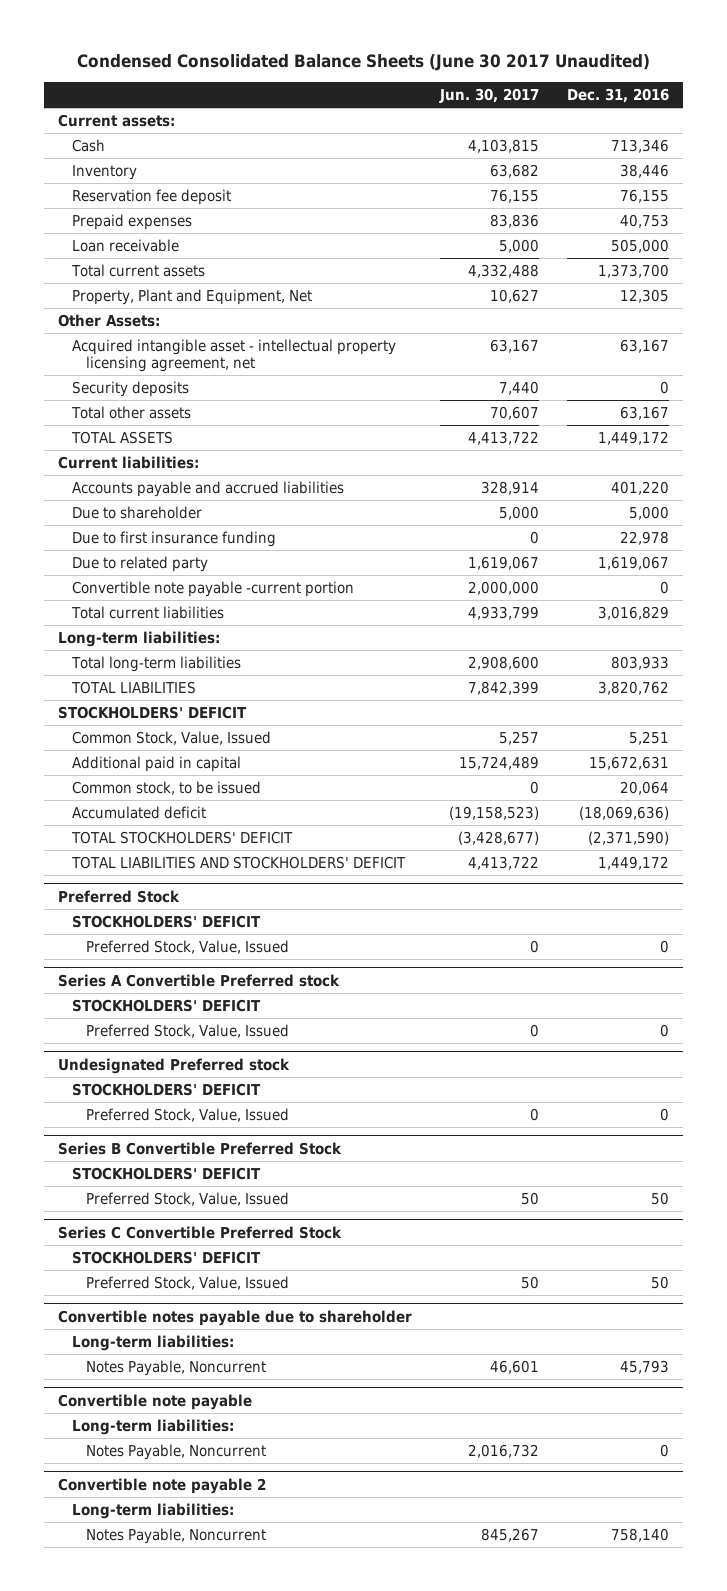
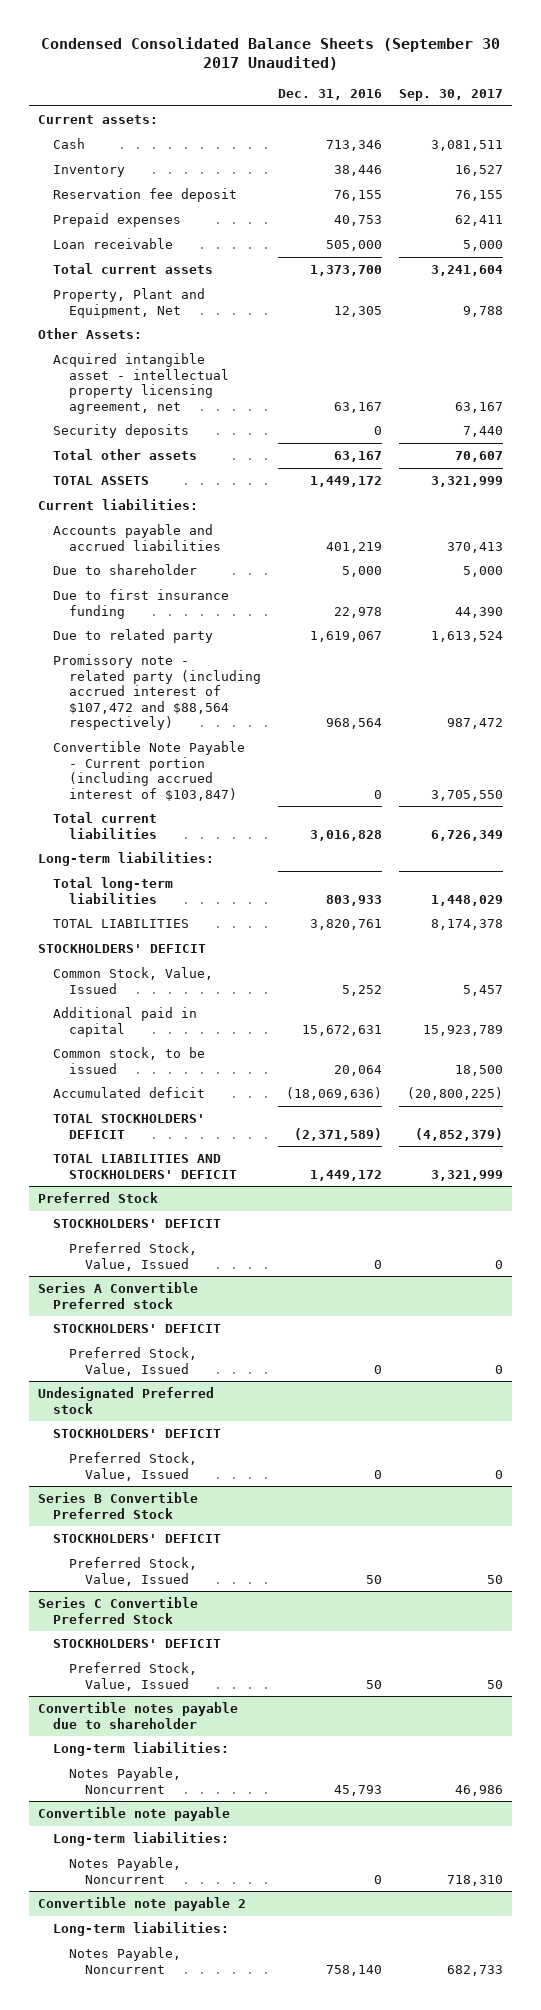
- Condensed Consolidated Balance Sheets (June 30 2017 Unaudited)
+ Condensed Consolidated Balance Sheets (September 30 2017 Unaudited)
- | Jun. 30, 2017 | Dec. 31, 2016
+ | Dec. 31, 2016 | Sep. 30, 2017
- Accounts payable and accrued liabilities | 328,914 | 401,220
+ Accounts payable and accrued liabilities | 401,219 | 370,413
- Convertible note payable -current portion | 2,000,000 | 0
- Total current liabilities | 4,933,799 | 3,016,829
+ Promissory note - related party (including accrued interest of $107,472 and $88,564 respectively) | 968,564 | 987,472
+ Convertible Note Payable - Current portion (including accrued interest of $103,847) | 0 | 3,705,550
+ Total current liabilities | 3,016,828 | 6,726,349
- TOTAL LIABILITIES | 7,842,399 | 3,820,762
+ TOTAL LIABILITIES | 3,820,761 | 8,174,378
- Common Stock, Value, Issued | 5,257 | 5,251
+ Common Stock, Value, Issued | 5,252 | 5,457
- TOTAL STOCKHOLDERS' DEFICIT | (3,428,677) | (2,371,590)
+ TOTAL STOCKHOLDERS' DEFICIT | (2,371,589) | (4,852,379)

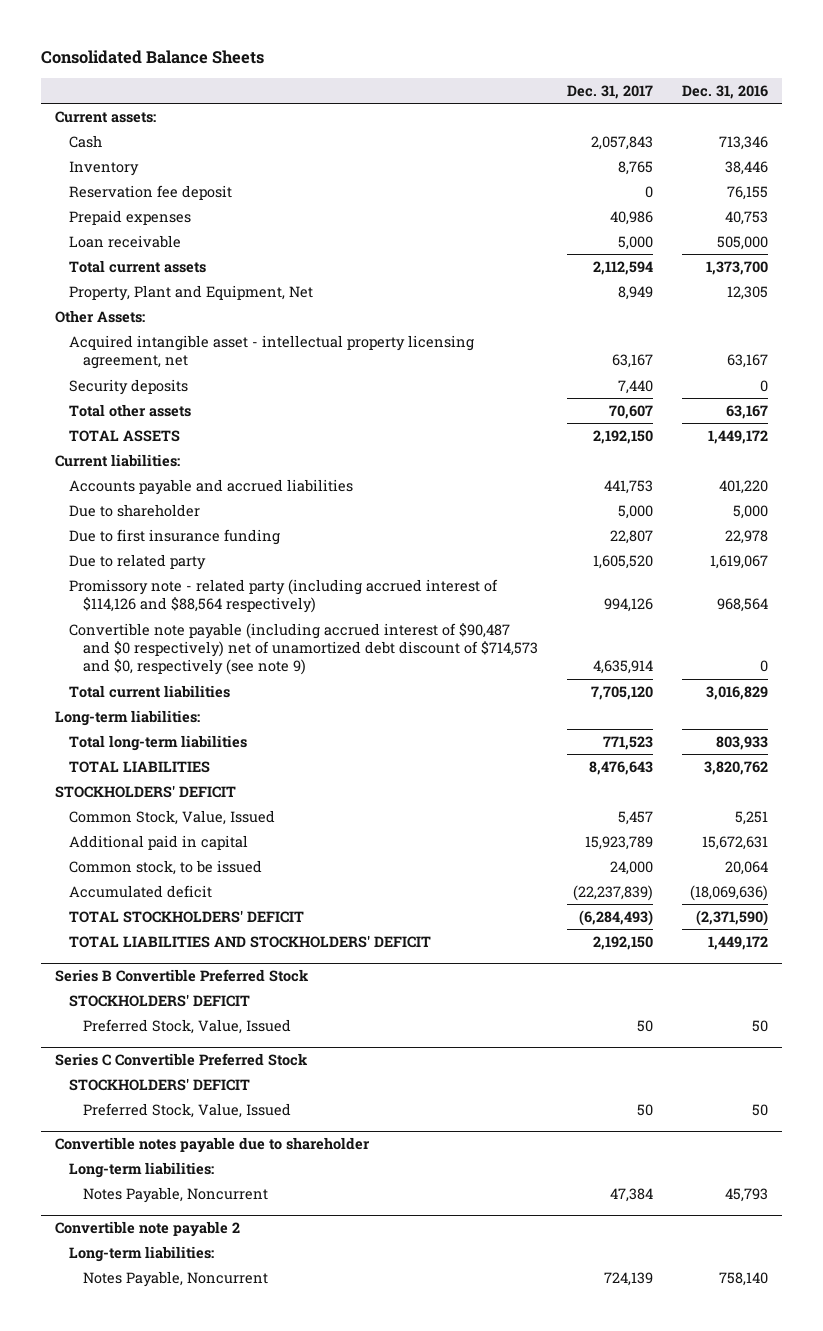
- Condensed Consolidated Balance Sheets (September 30 2017 Unaudited)
+ Consolidated Balance Sheets
- | Dec. 31, 2016 | Sep. 30, 2017
+ | Dec. 31, 2017 | Dec. 31, 2016
- Accounts payable and accrued liabilities | 401,219 | 370,413
+ Accounts payable and accrued liabilities | 441,753 | 401,220
- Promissory note - related party (including accrued interest of $107,472 and $88,564 respectively) | 968,564 | 987,472
- Convertible Note Payable - Current portion (including accrued interest of $103,847) | 0 | 3,705,550
- Total current liabilities | 3,016,828 | 6,726,349
+ Promissory note - related party (including accrued interest of $114,126 and $88,564 respectively) | 994,126 | 968,564
+ Convertible note payable (including accrued interest of $90,487 and $0 respectively) net of unamortized debt discount of $714,573 and $0, respectively (see note 9) | 4,635,914 | 0
+ Total current liabilities | 7,705,120 | 3,016,829
- TOTAL LIABILITIES | 3,820,761 | 8,174,378
+ TOTAL LIABILITIES | 8,476,643 | 3,820,762
- Common Stock, Value, Issued | 5,252 | 5,457
+ Common Stock, Value, Issued | 5,457 | 5,251
- TOTAL STOCKHOLDERS' DEFICIT | (2,371,589) | (4,852,379)
+ TOTAL STOCKHOLDERS' DEFICIT | (6,284,493) | (2,371,590)
- Preferred Stock
- STOCKHOLDERS' DEFICIT
- Preferred Stock, Value, Issued | 0 | 0
- Series A Convertible Preferred stock
- STOCKHOLDERS' DEFICIT
- Preferred Stock, Value, Issued | 0 | 0
- Undesignated Preferred stock
- STOCKHOLDERS' DEFICIT
- Preferred Stock, Value, Issued | 0 | 0
- Convertible note payable
- Long-term liabilities:
- Notes Payable, Noncurrent | 0 | 718,310

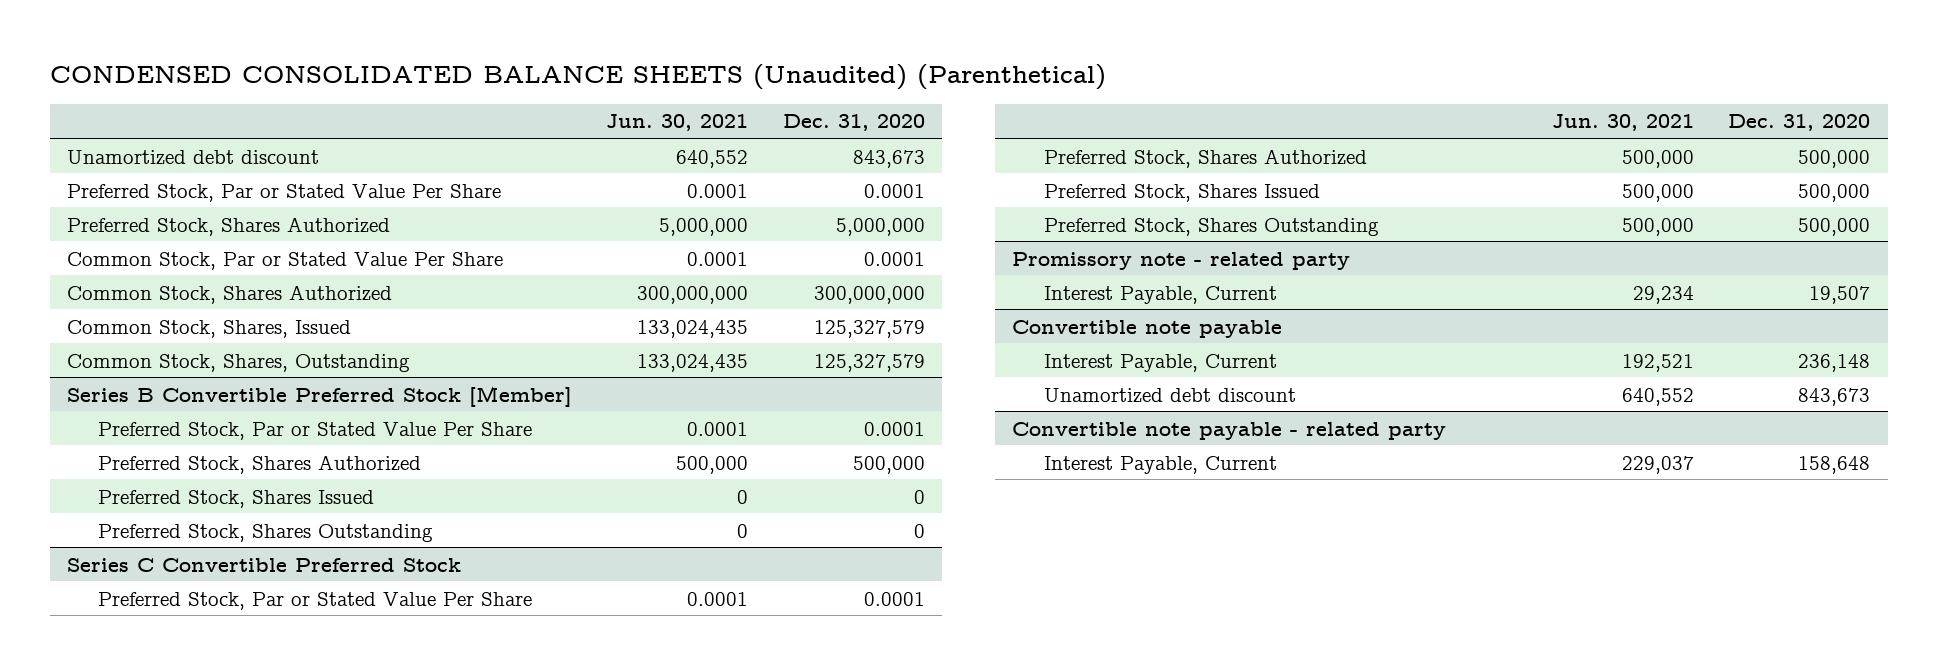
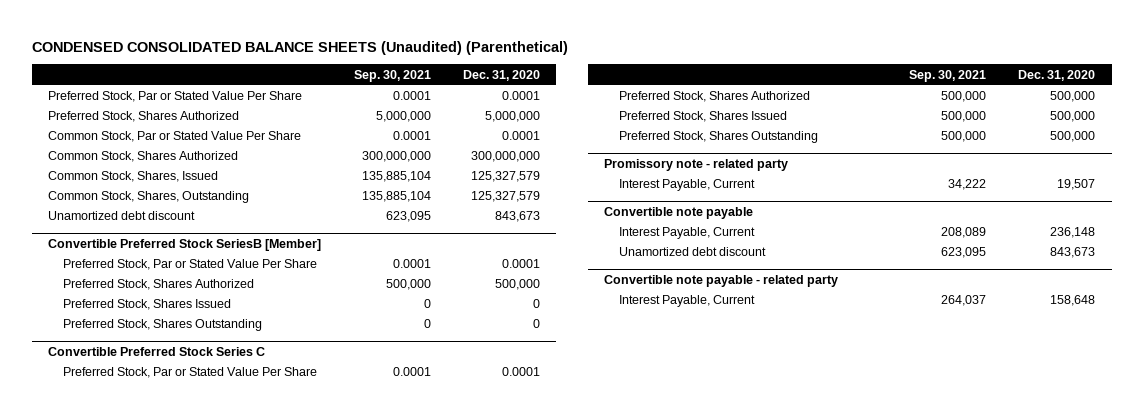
- | Jun. 30, 2021 | Dec. 31, 2020
+ | Sep. 30, 2021 | Dec. 31, 2020
- Series B Convertible Preferred Stock [Member]
moved down: Unamortized debt discount | 623,095 | 843,673
+ Convertible Preferred Stock SeriesB [Member]
- Series C Convertible Preferred Stock
+ Convertible Preferred Stock Series C

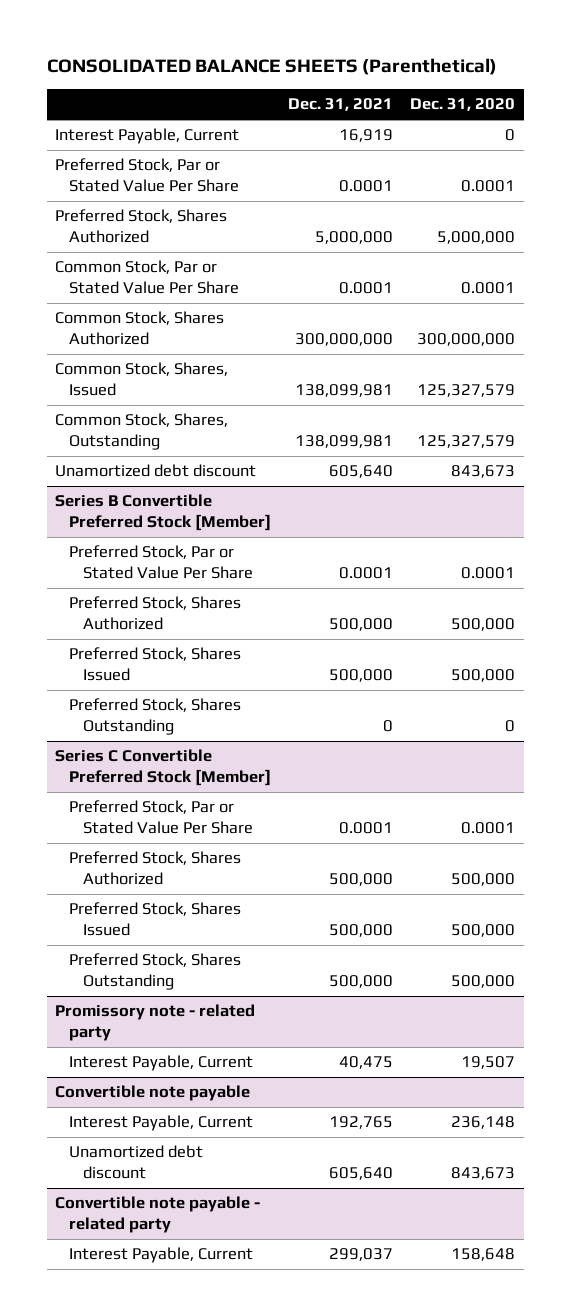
- CONDENSED CONSOLIDATED BALANCE SHEETS (Unaudited) (Parenthetical)
+ CONSOLIDATED BALANCE SHEETS (Parenthetical)
- | Sep. 30, 2021 | Dec. 31, 2020
+ | Dec. 31, 2021 | Dec. 31, 2020
+ Interest Payable, Current | 16,919 | 0
- Convertible Preferred Stock SeriesB [Member]
+ Series B Convertible Preferred Stock [Member]
- Preferred Stock, Shares Issued | 0 | 0
+ Preferred Stock, Shares Issued | 500,000 | 500,000
- Convertible Preferred Stock Series C
+ Series C Convertible Preferred Stock [Member]

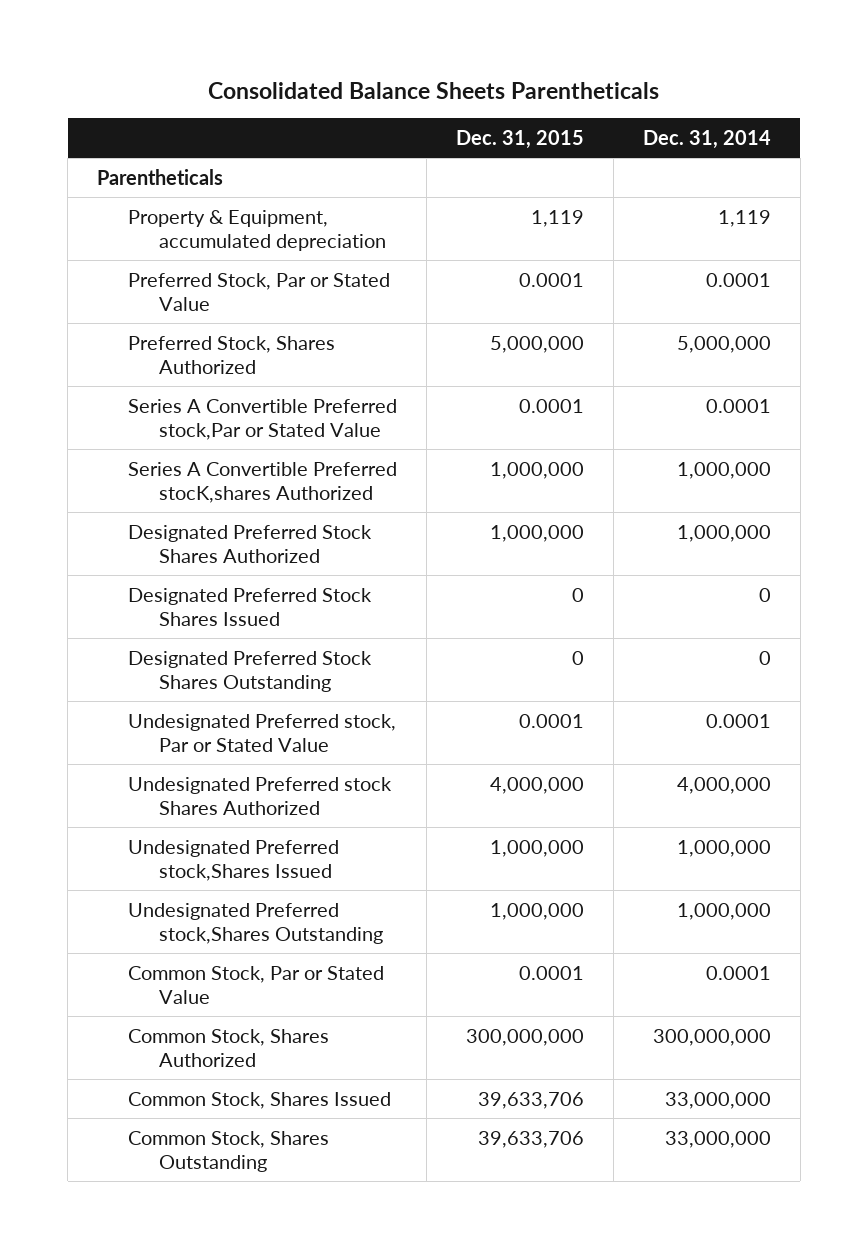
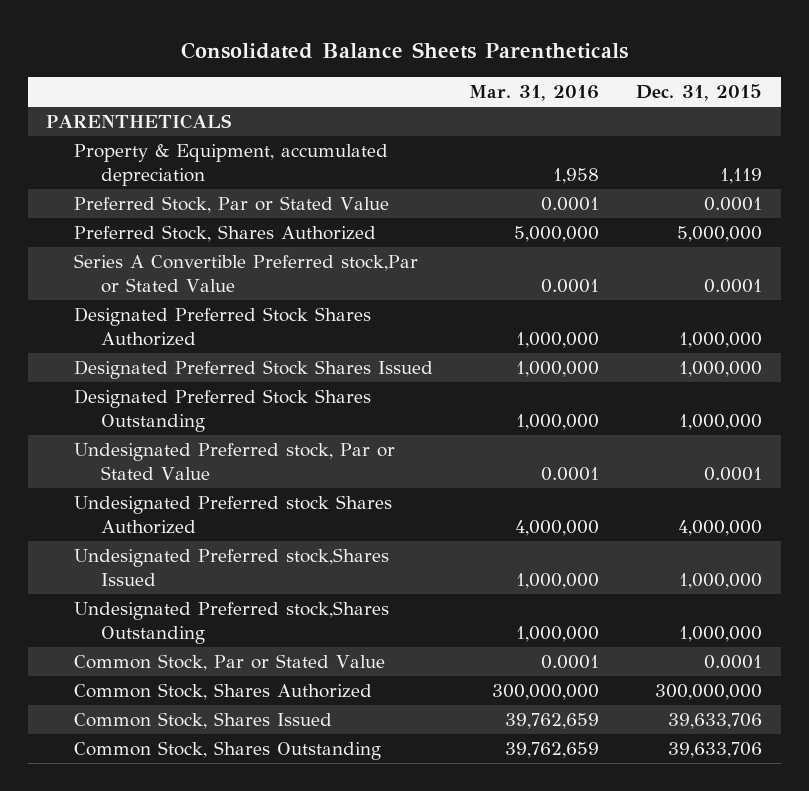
- | Dec. 31, 2015 | Dec. 31, 2014
+ | Mar. 31, 2016 | Dec. 31, 2015
- Parentheticals
+ PARENTHETICALS
- Series A Convertible Preferred stocK,shares Authorized | 1,000,000 | 1,000,000
- Designated Preferred Stock Shares Issued | 0 | 0
- Designated Preferred Stock Shares Outstanding | 0 | 0
+ Designated Preferred Stock Shares Issued | 1,000,000 | 1,000,000
+ Designated Preferred Stock Shares Outstanding | 1,000,000 | 1,000,000

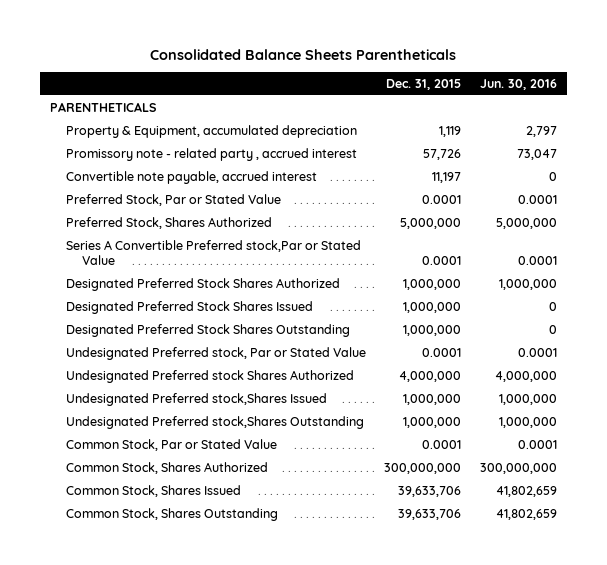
- | Mar. 31, 2016 | Dec. 31, 2015
+ | Dec. 31, 2015 | Jun. 30, 2016
+ Promissory note - related party , accrued interest | 57,726 | 73,047
+ Convertible note payable, accrued interest | 11,197 | 0

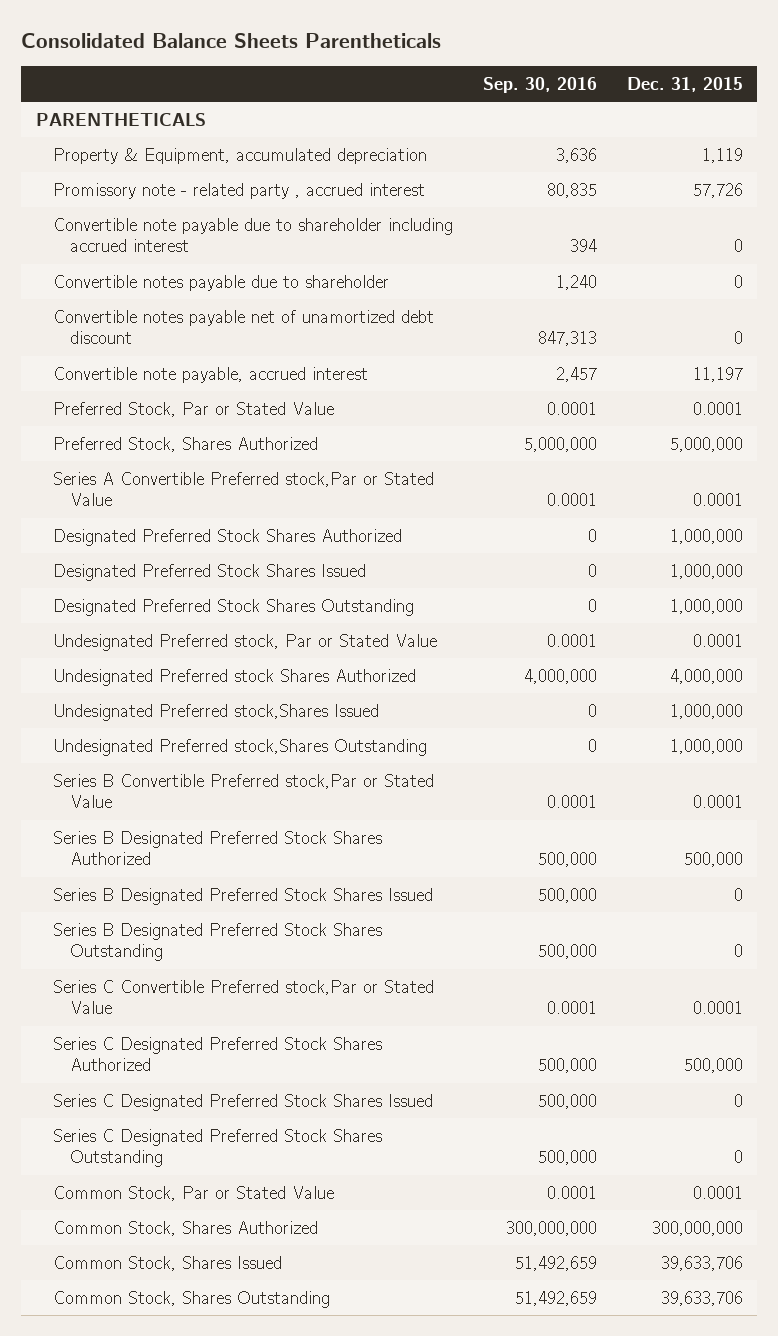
- | Dec. 31, 2015 | Jun. 30, 2016
+ | Sep. 30, 2016 | Dec. 31, 2015
+ Convertible note payable due to shareholder including accrued interest | 394 | 0
+ Convertible notes payable due to shareholder | 1,240 | 0
+ Convertible notes payable net of unamortized debt discount | 847,313 | 0
+ Series B Convertible Preferred stock,Par or Stated Value | 0.0001 | 0.0001
+ Series B Designated Preferred Stock Shares Authorized | 500,000 | 500,000
+ Series B Designated Preferred Stock Shares Issued | 500,000 | 0
+ Series B Designated Preferred Stock Shares Outstanding | 500,000 | 0
+ Series C Convertible Preferred stock,Par or Stated Value | 0.0001 | 0.0001
+ Series C Designated Preferred Stock Shares Authorized | 500,000 | 500,000
+ Series C Designated Preferred Stock Shares Issued | 500,000 | 0
+ Series C Designated Preferred Stock Shares Outstanding | 500,000 | 0

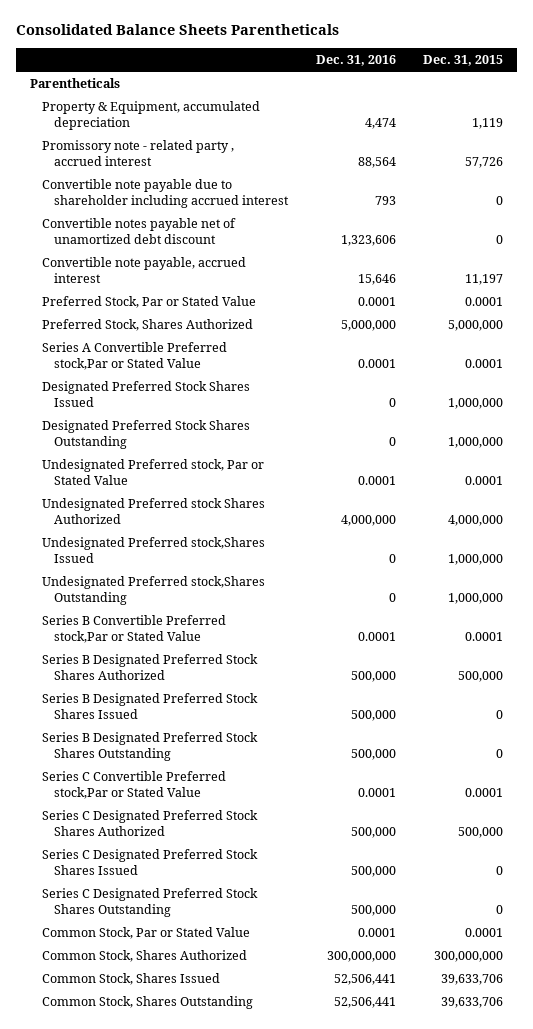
- | Sep. 30, 2016 | Dec. 31, 2015
+ | Dec. 31, 2016 | Dec. 31, 2015
- PARENTHETICALS
+ Parentheticals
- Convertible notes payable due to shareholder | 1,240 | 0
- Designated Preferred Stock Shares Authorized | 0 | 1,000,000

